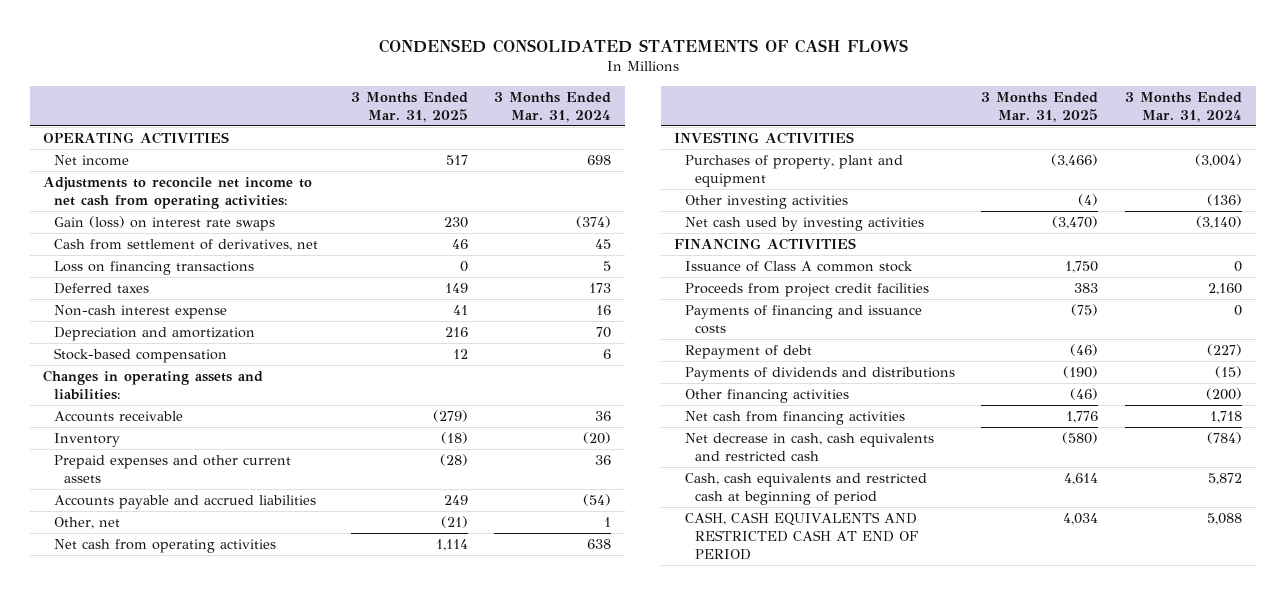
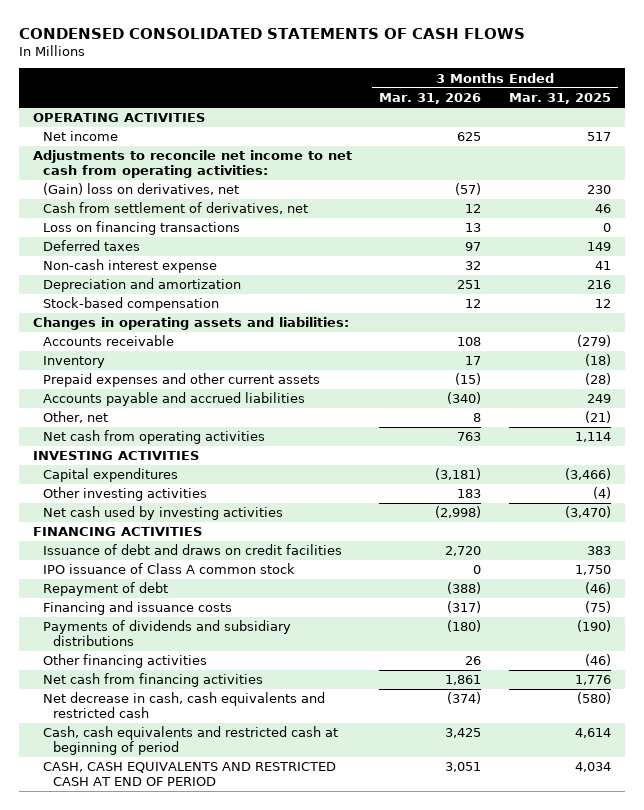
- | 3 Months Ended Mar. 31, 2025 | 3 Months Ended Mar. 31, 2024
+ | 3 Months Ended Mar. 31, 2026 | 3 Months Ended Mar. 31, 2025
- Gain (loss) on interest rate swaps | 230 | (374)
+ (Gain) loss on derivatives, net | (57) | 230
- Purchases of property, plant and equipment | (3,466) | (3,004)
+ Capital expenditures | (3,181) | (3,466)
- Issuance of Class A common stock | 1,750 | 0
- Proceeds from project credit facilities | 383 | 2,160
- Payments of financing and issuance costs | (75) | 0
+ Issuance of debt and draws on credit facilities | 2,720 | 383
+ IPO issuance of Class A common stock | 0 | 1,750
- Payments of dividends and distributions | (190) | (15)
+ Financing and issuance costs | (317) | (75)
+ Payments of dividends and subsidiary distributions | (180) | (190)

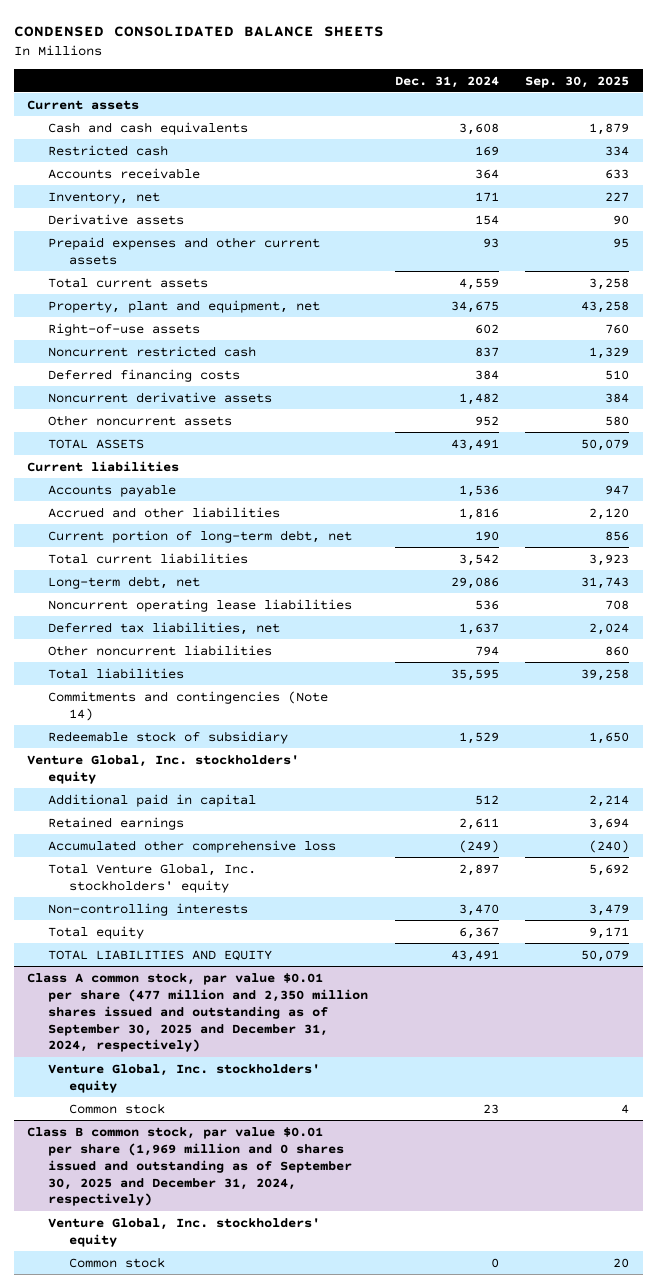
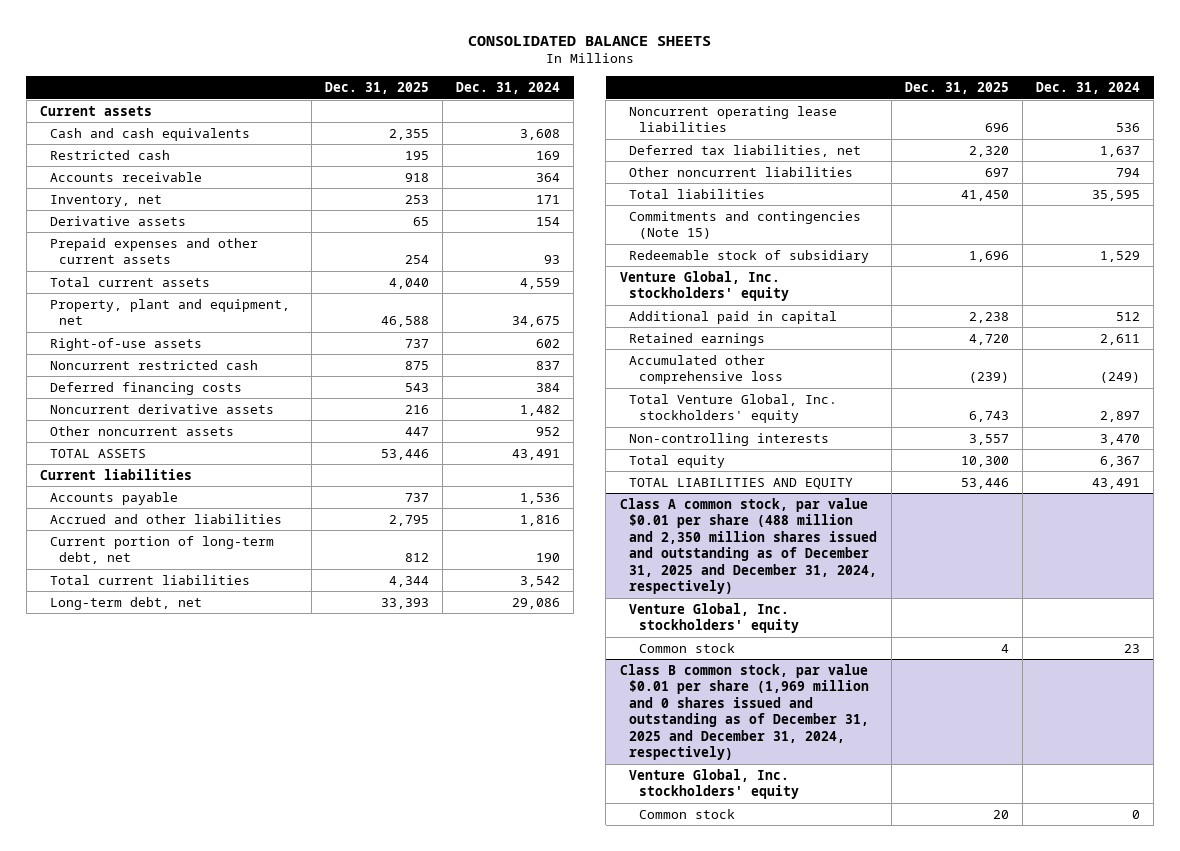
- CONDENSED CONSOLIDATED BALANCE SHEETS
+ CONSOLIDATED BALANCE SHEETS
- | Dec. 31, 2024 | Sep. 30, 2025
+ | Dec. 31, 2025 | Dec. 31, 2024
- Commitments and contingencies (Note 14)
+ Commitments and contingencies (Note 15)
- Class A common stock, par value $0.01 per share (477 million and 2,350 million shares issued and outstanding as of September 30, 2025 and December 31, 2024, respectively)
+ Class A common stock, par value $0.01 per share (488 million and 2,350 million shares issued and outstanding as of December 31, 2025 and December 31, 2024, respectively)
- Class B common stock, par value $0.01 per share (1,969 million and 0 shares issued and outstanding as of September 30, 2025 and December 31, 2024, respectively)
+ Class B common stock, par value $0.01 per share (1,969 million and 0 shares issued and outstanding as of December 31, 2025 and December 31, 2024, respectively)

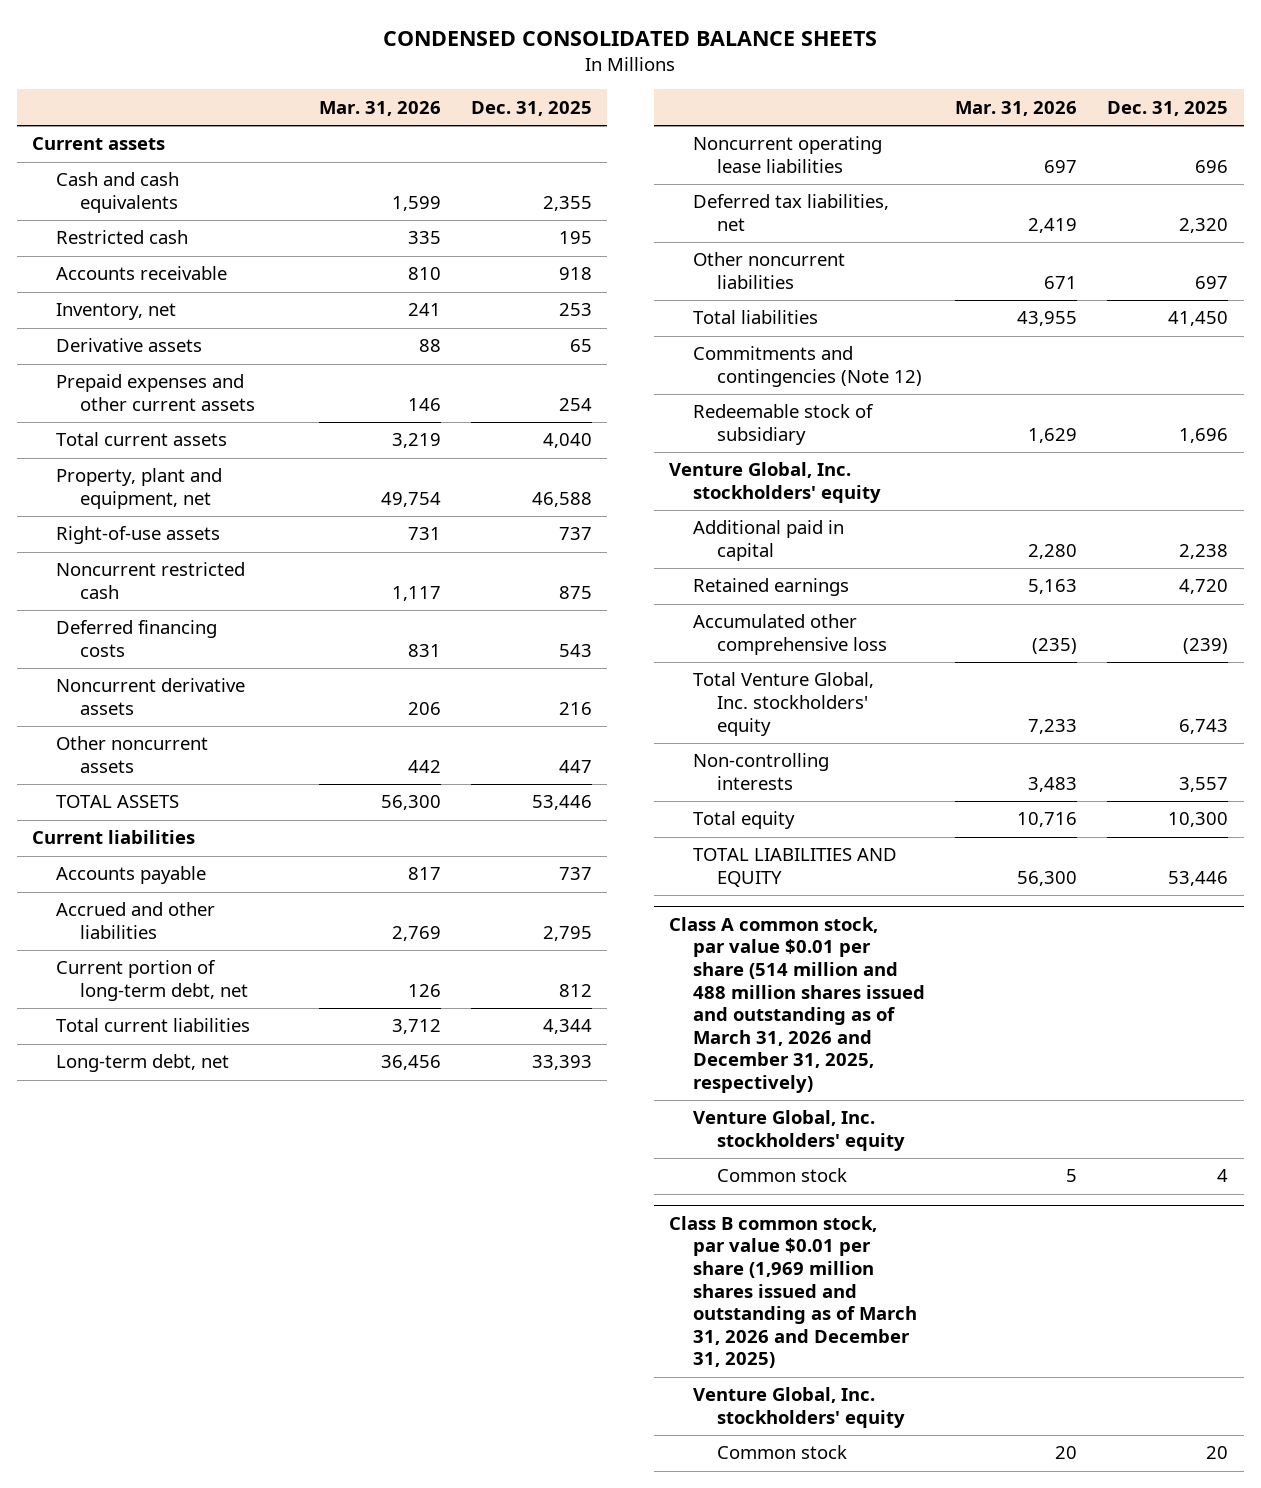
- CONSOLIDATED BALANCE SHEETS
+ CONDENSED CONSOLIDATED BALANCE SHEETS
- | Dec. 31, 2025 | Dec. 31, 2024
+ | Mar. 31, 2026 | Dec. 31, 2025
- Commitments and contingencies (Note 15)
+ Commitments and contingencies (Note 12)
- Class A common stock, par value $0.01 per share (488 million and 2,350 million shares issued and outstanding as of December 31, 2025 and December 31, 2024, respectively)
+ Class A common stock, par value $0.01 per share (514 million and 488 million shares issued and outstanding as of March 31, 2026 and December 31, 2025, respectively)
- Class B common stock, par value $0.01 per share (1,969 million and 0 shares issued and outstanding as of December 31, 2025 and December 31, 2024, respectively)
+ Class B common stock, par value $0.01 per share (1,969 million shares issued and outstanding as of March 31, 2026 and December 31, 2025)

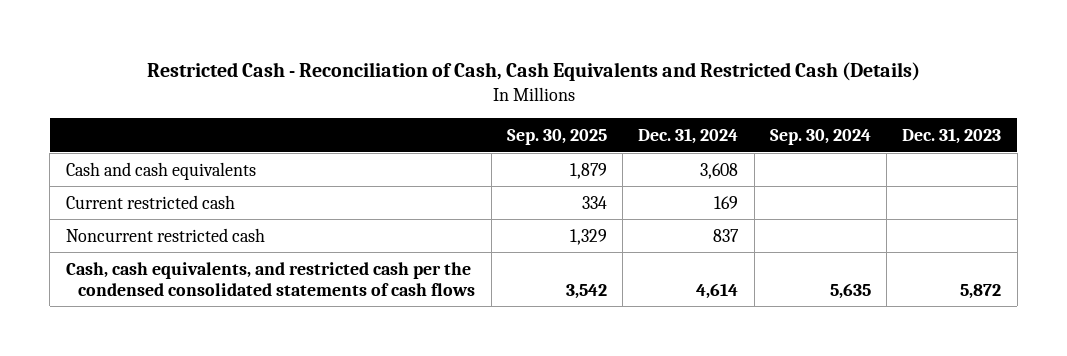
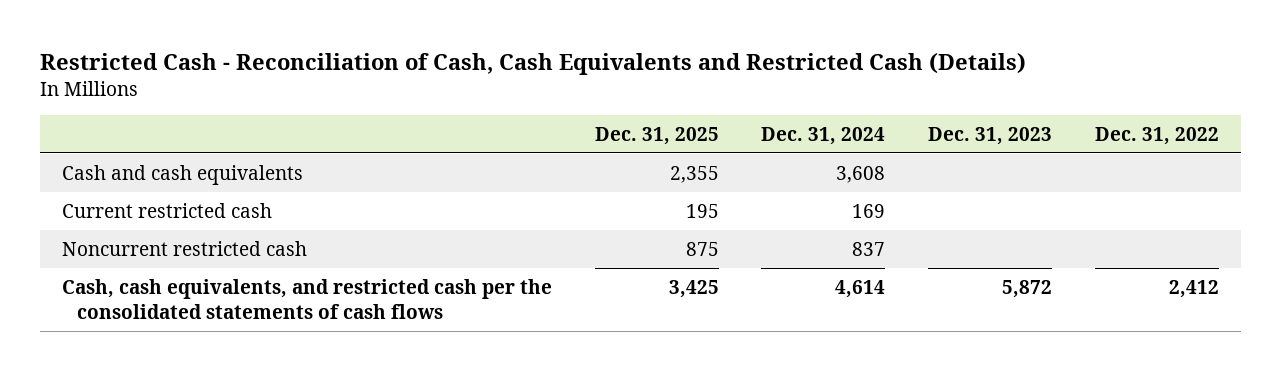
- | Sep. 30, 2025 | Dec. 31, 2024 | Sep. 30, 2024 | Dec. 31, 2023
+ | Dec. 31, 2025 | Dec. 31, 2024 | Dec. 31, 2023 | Dec. 31, 2022
- Cash, cash equivalents, and restricted cash per the condensed consolidated statements of cash flows | 3,542 | 4,614 | 5,635 | 5,872
+ Cash, cash equivalents, and restricted cash per the consolidated statements of cash flows | 3,425 | 4,614 | 5,872 | 2,412

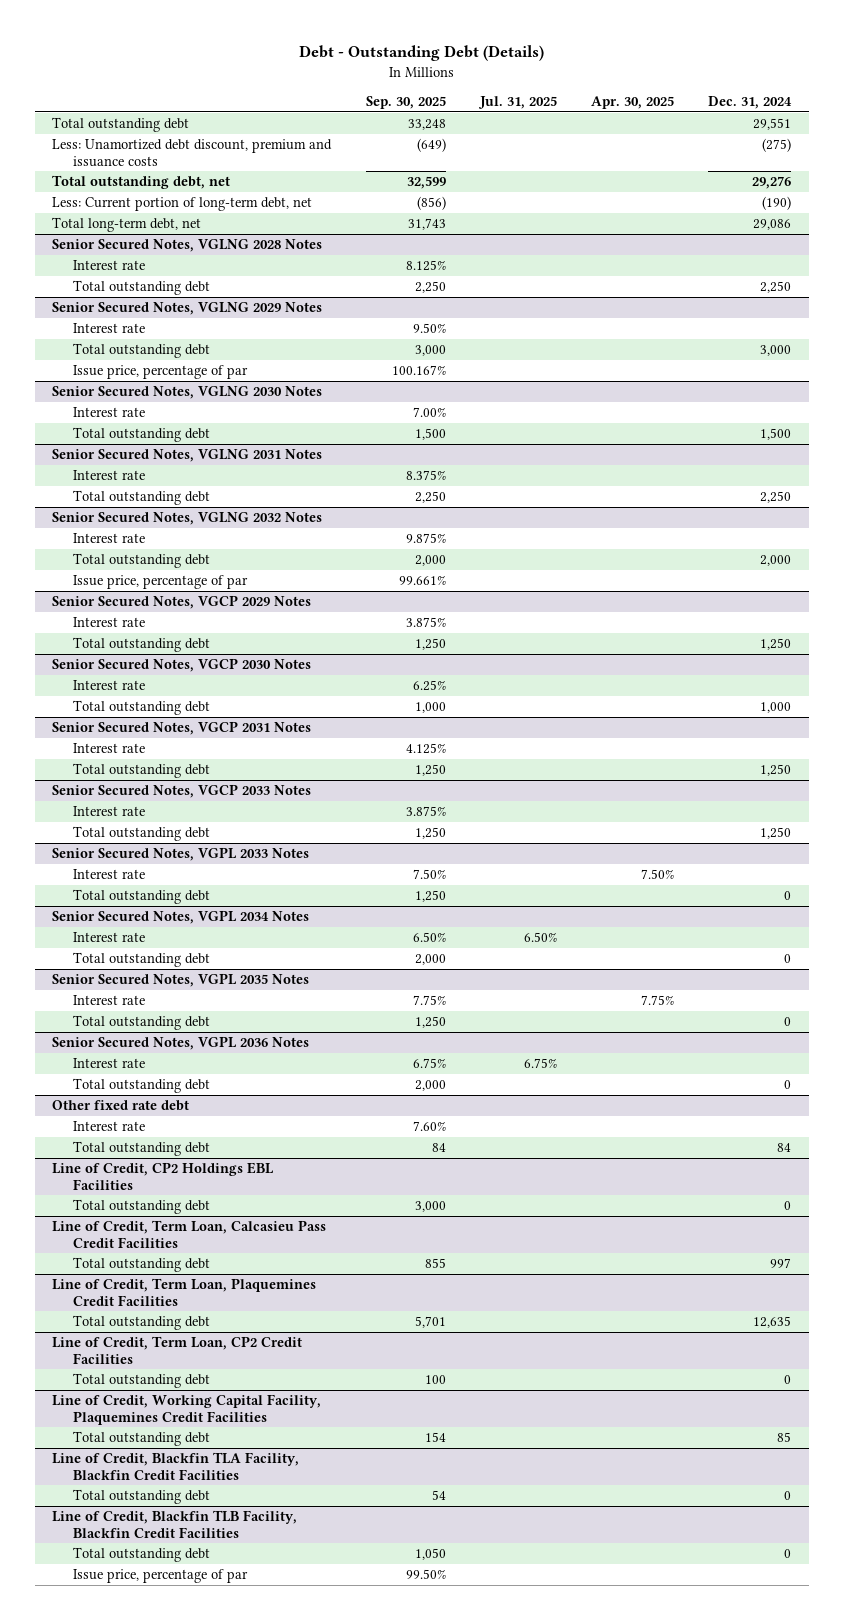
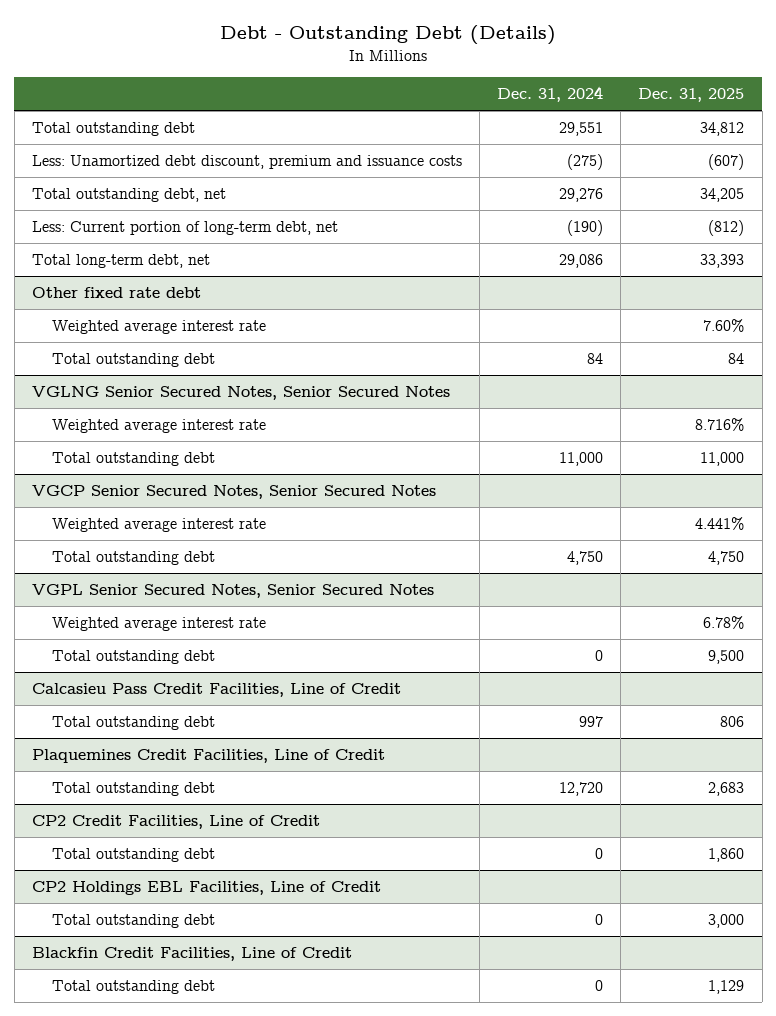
- | Sep. 30, 2025 | Jul. 31, 2025 | Apr. 30, 2025 | Dec. 31, 2024
+ | Dec. 31, 2024 | Dec. 31, 2025
- Senior Secured Notes, VGLNG 2028 Notes
- Interest rate | 8.125% | | |
- Total outstanding debt | 2,250 | | | 2,250
- Senior Secured Notes, VGLNG 2029 Notes
- Interest rate | 9.50% | | |
- Total outstanding debt | 3,000 | | | 3,000
- Issue price, percentage of par | 100.167% | | |
- Senior Secured Notes, VGLNG 2030 Notes
- Interest rate | 7.00% | | |
- Total outstanding debt | 1,500 | | | 1,500
- Senior Secured Notes, VGLNG 2031 Notes
- Interest rate | 8.375% | | |
- Total outstanding debt | 2,250 | | | 2,250
- Senior Secured Notes, VGLNG 2032 Notes
- Interest rate | 9.875% | | |
- Total outstanding debt | 2,000 | | | 2,000
- Issue price, percentage of par | 99.661% | | |
- Senior Secured Notes, VGCP 2029 Notes
- Interest rate | 3.875% | | |
- Total outstanding debt | 1,250 | | | 1,250
- Senior Secured Notes, VGCP 2030 Notes
- Interest rate | 6.25% | | |
- Total outstanding debt | 1,000 | | | 1,000
- Senior Secured Notes, VGCP 2031 Notes
- Interest rate | 4.125% | | |
- Total outstanding debt | 1,250 | | | 1,250
- Senior Secured Notes, VGCP 2033 Notes
- Interest rate | 3.875% | | |
- Total outstanding debt | 1,250 | | | 1,250
- Senior Secured Notes, VGPL 2033 Notes
- Interest rate | 7.50% | | 7.50% |
- Total outstanding debt | 1,250 | | | 0
- Senior Secured Notes, VGPL 2034 Notes
- Interest rate | 6.50% | 6.50% | |
- Total outstanding debt | 2,000 | | | 0
- Senior Secured Notes, VGPL 2035 Notes
- Interest rate | 7.75% | | 7.75% |
- Total outstanding debt | 1,250 | | | 0
- Senior Secured Notes, VGPL 2036 Notes
- Interest rate | 6.75% | 6.75% | |
- Total outstanding debt | 2,000 | | | 0
@ Other fixed rate debt
- Interest rate | 7.60% | | |
+ Weighted average interest rate | | 7.60%
- Line of Credit, CP2 Holdings EBL Facilities
+ VGLNG Senior Secured Notes, Senior Secured Notes
+ Weighted average interest rate | | 8.716%
+ Total outstanding debt | 11,000 | 11,000
+ VGCP Senior Secured Notes, Senior Secured Notes
+ Weighted average interest rate | | 4.441%
+ Total outstanding debt | 4,750 | 4,750
+ VGPL Senior Secured Notes, Senior Secured Notes
+ Weighted average interest rate | | 6.78%
- Line of Credit, Term Loan, Calcasieu Pass Credit Facilities
+ Calcasieu Pass Credit Facilities, Line of Credit
- Line of Credit, Term Loan, Plaquemines Credit Facilities
- Total outstanding debt | 5,701 | | | 12,635
- Line of Credit, Term Loan, CP2 Credit Facilities
+ Plaquemines Credit Facilities, Line of Credit
+ Total outstanding debt | 12,720 | 2,683
+ CP2 Credit Facilities, Line of Credit
- Line of Credit, Working Capital Facility, Plaquemines Credit Facilities
- Total outstanding debt | 154 | | | 85
- Line of Credit, Blackfin TLA Facility, Blackfin Credit Facilities
+ CP2 Holdings EBL Facilities, Line of Credit
- Line of Credit, Blackfin TLB Facility, Blackfin Credit Facilities
+ Blackfin Credit Facilities, Line of Credit
- Issue price, percentage of par | 99.50% | | |

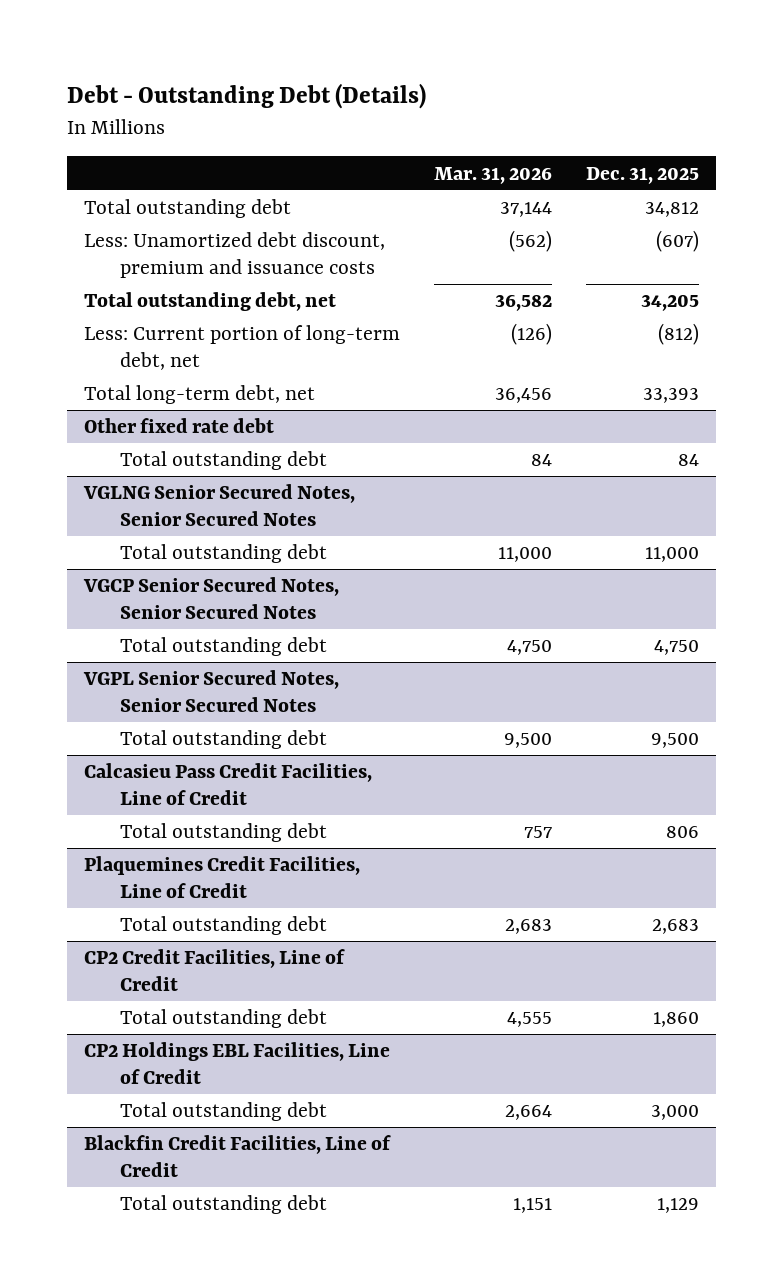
- | Dec. 31, 2024 | Dec. 31, 2025
+ | Mar. 31, 2026 | Dec. 31, 2025
@ Other fixed rate debt
- Weighted average interest rate | | 7.60%
@ VGLNG Senior Secured Notes, Senior Secured Notes
- Weighted average interest rate | | 8.716%
@ VGCP Senior Secured Notes, Senior Secured Notes
- Weighted average interest rate | | 4.441%
@ VGPL Senior Secured Notes, Senior Secured Notes
- Weighted average interest rate | | 6.78%

